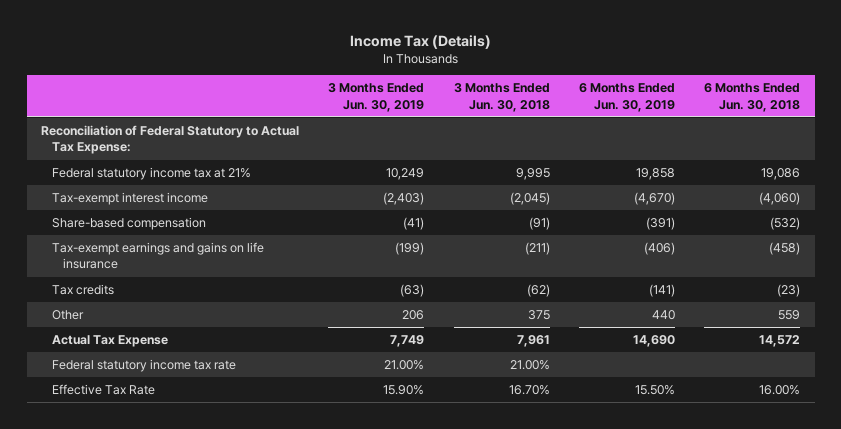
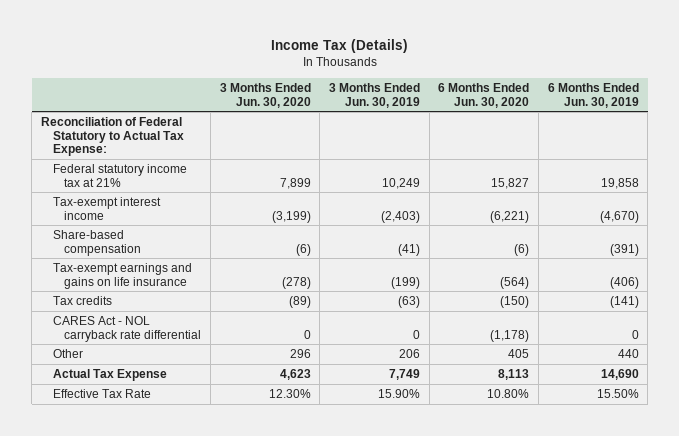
- | 3 Months Ended Jun. 30, 2019 | 3 Months Ended Jun. 30, 2018 | 6 Months Ended Jun. 30, 2019 | 6 Months Ended Jun. 30, 2018
+ | 3 Months Ended Jun. 30, 2020 | 3 Months Ended Jun. 30, 2019 | 6 Months Ended Jun. 30, 2020 | 6 Months Ended Jun. 30, 2019
+ CARES Act - NOL carryback rate differential | 0 | 0 | (1,178) | 0
- Federal statutory income tax rate | 21.00% | 21.00% | |

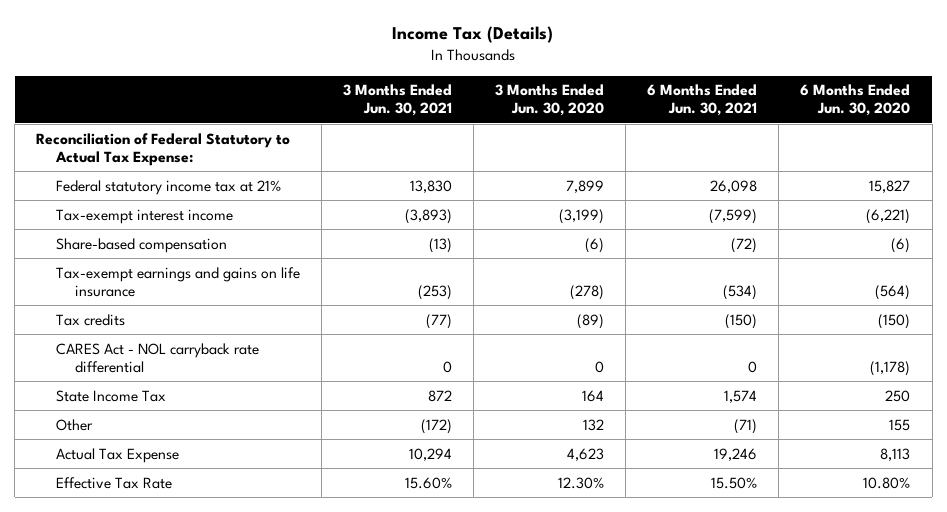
- | 3 Months Ended Jun. 30, 2020 | 3 Months Ended Jun. 30, 2019 | 6 Months Ended Jun. 30, 2020 | 6 Months Ended Jun. 30, 2019
+ | 3 Months Ended Jun. 30, 2021 | 3 Months Ended Jun. 30, 2020 | 6 Months Ended Jun. 30, 2021 | 6 Months Ended Jun. 30, 2020
- Other | 296 | 206 | 405 | 440
+ State Income Tax | 872 | 164 | 1,574 | 250
+ Other | (172) | 132 | (71) | 155

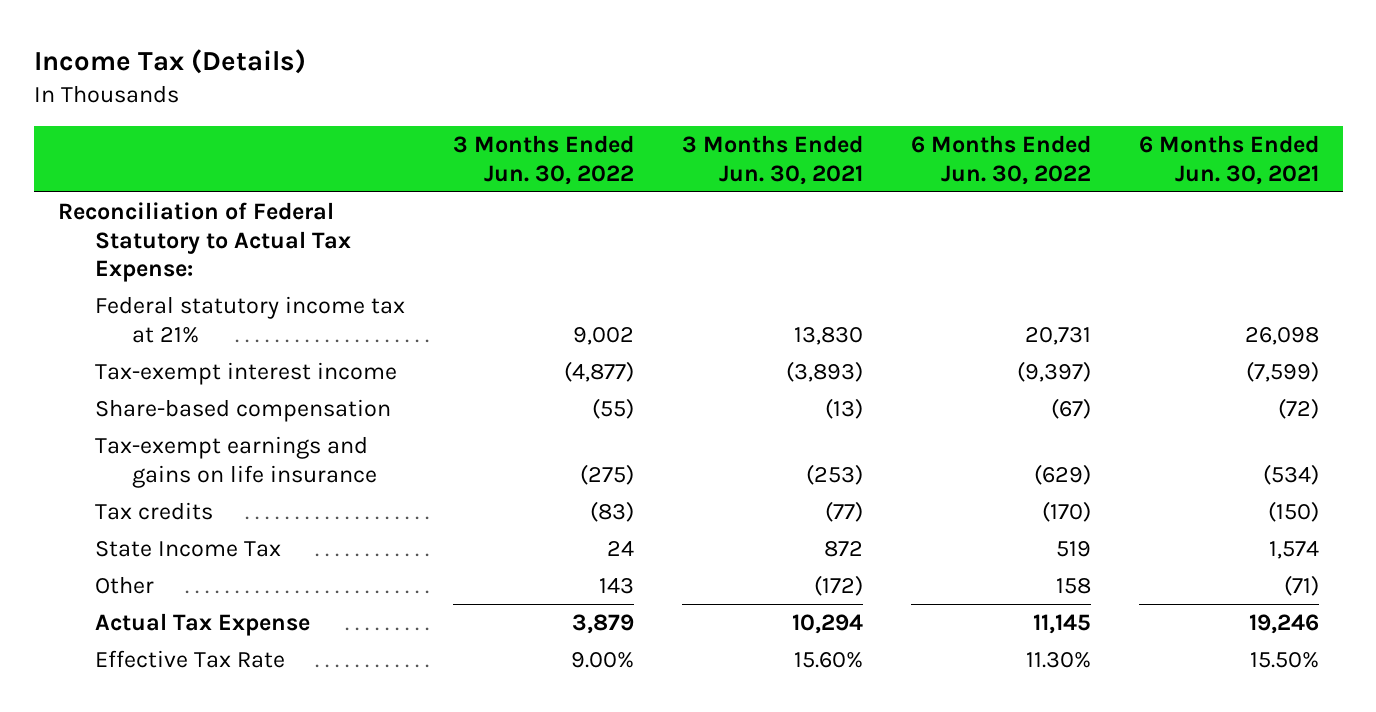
- | 3 Months Ended Jun. 30, 2021 | 3 Months Ended Jun. 30, 2020 | 6 Months Ended Jun. 30, 2021 | 6 Months Ended Jun. 30, 2020
+ | 3 Months Ended Jun. 30, 2022 | 3 Months Ended Jun. 30, 2021 | 6 Months Ended Jun. 30, 2022 | 6 Months Ended Jun. 30, 2021
- CARES Act - NOL carryback rate differential | 0 | 0 | 0 | (1,178)

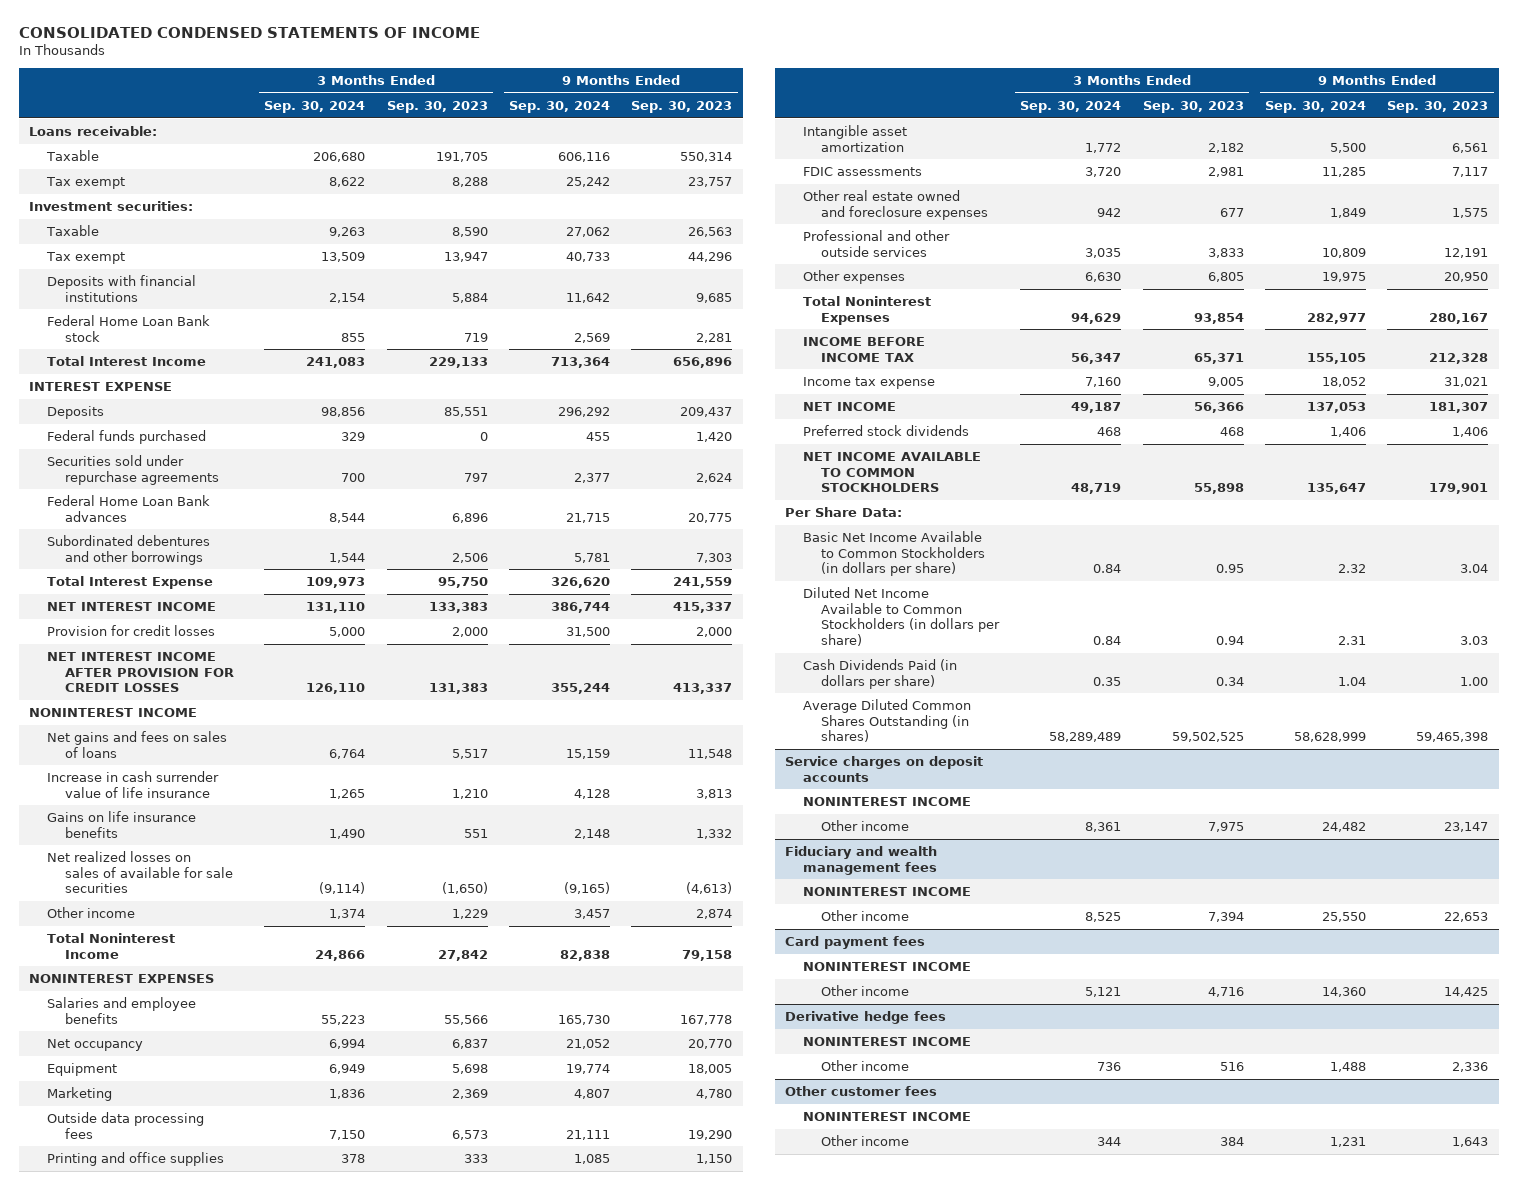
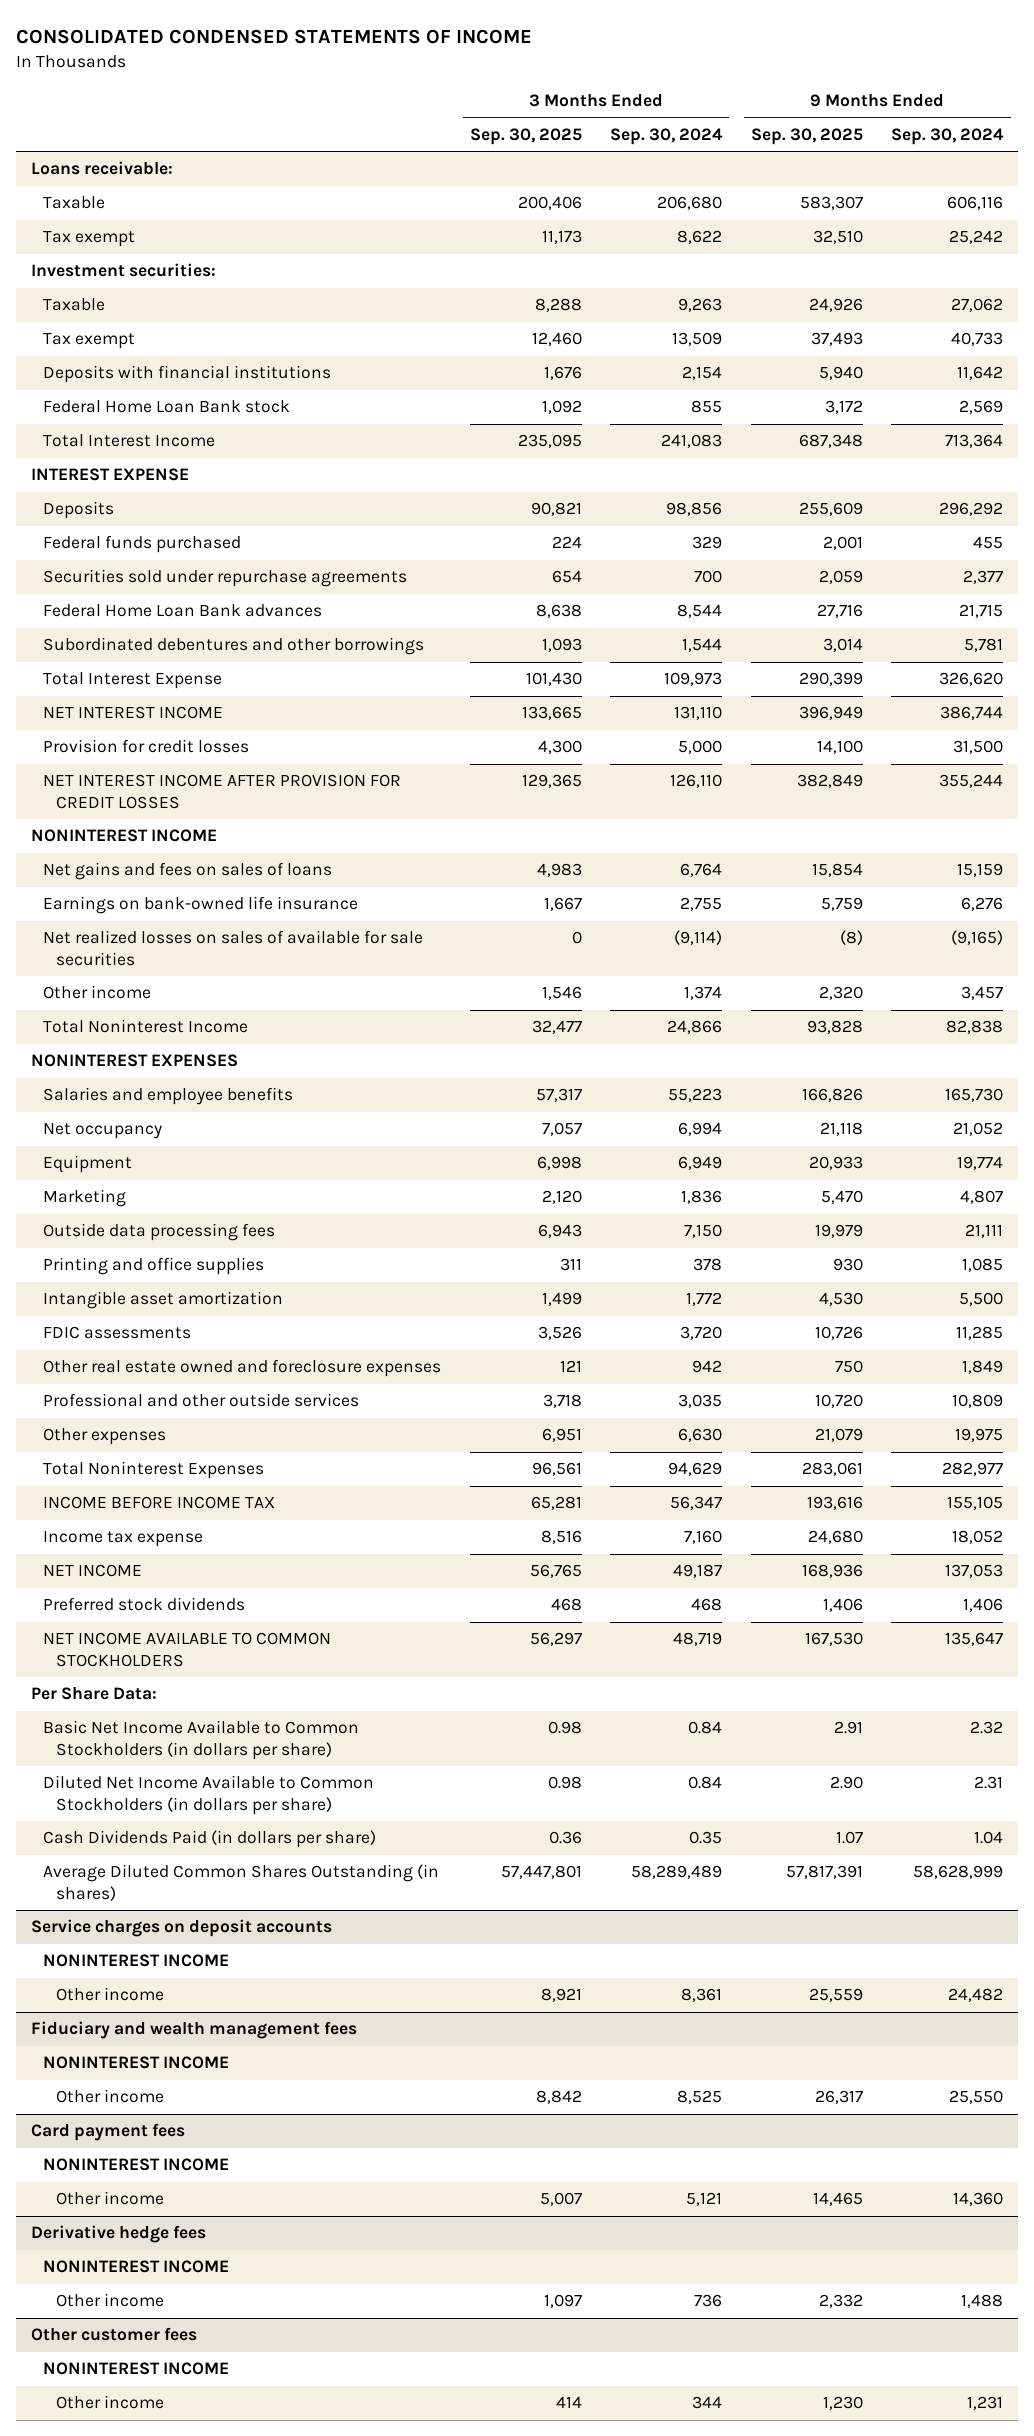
- | 3 Months Ended Sep. 30, 2024 | 3 Months Ended Sep. 30, 2023 | 9 Months Ended Sep. 30, 2024 | 9 Months Ended Sep. 30, 2023
+ | 3 Months Ended Sep. 30, 2025 | 3 Months Ended Sep. 30, 2024 | 9 Months Ended Sep. 30, 2025 | 9 Months Ended Sep. 30, 2024
- Increase in cash surrender value of life insurance | 1,265 | 1,210 | 4,128 | 3,813
- Gains on life insurance benefits | 1,490 | 551 | 2,148 | 1,332
+ Earnings on bank-owned life insurance | 1,667 | 2,755 | 5,759 | 6,276

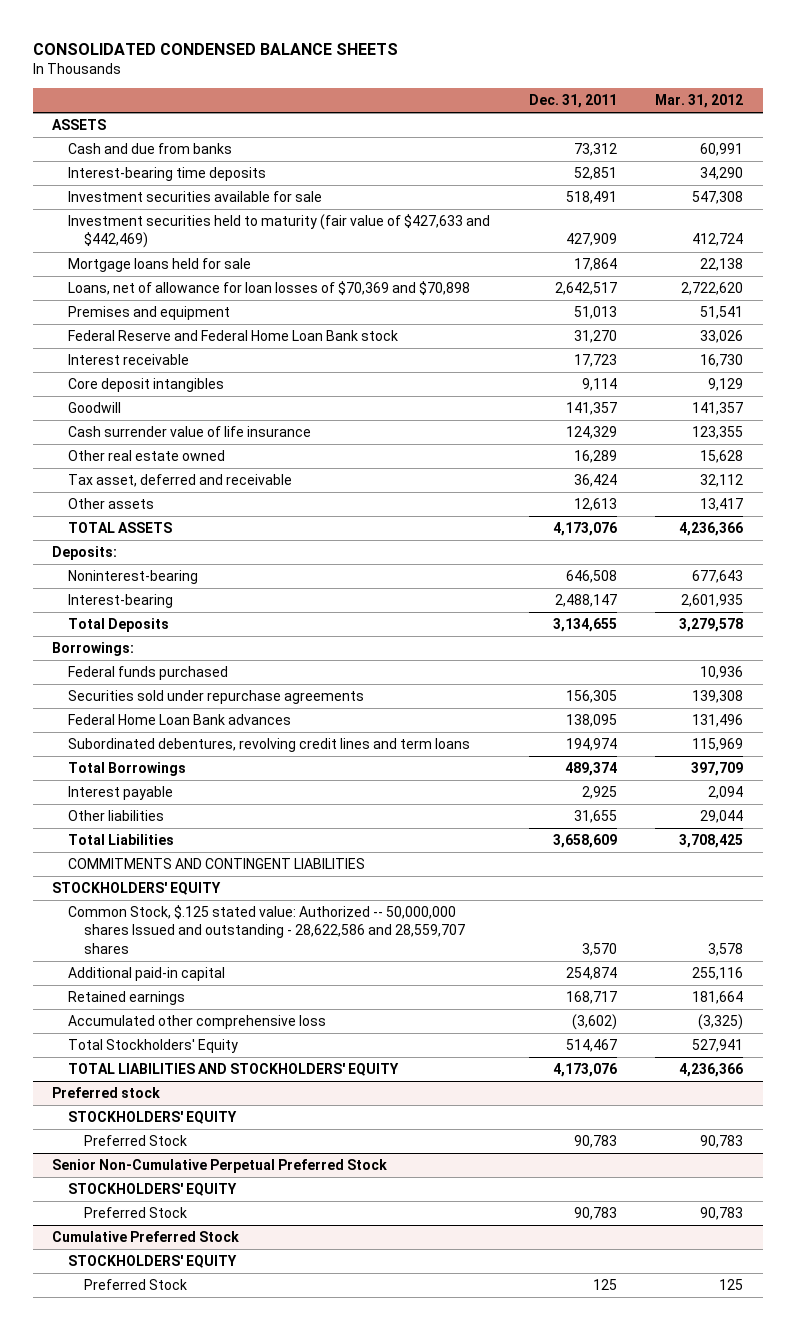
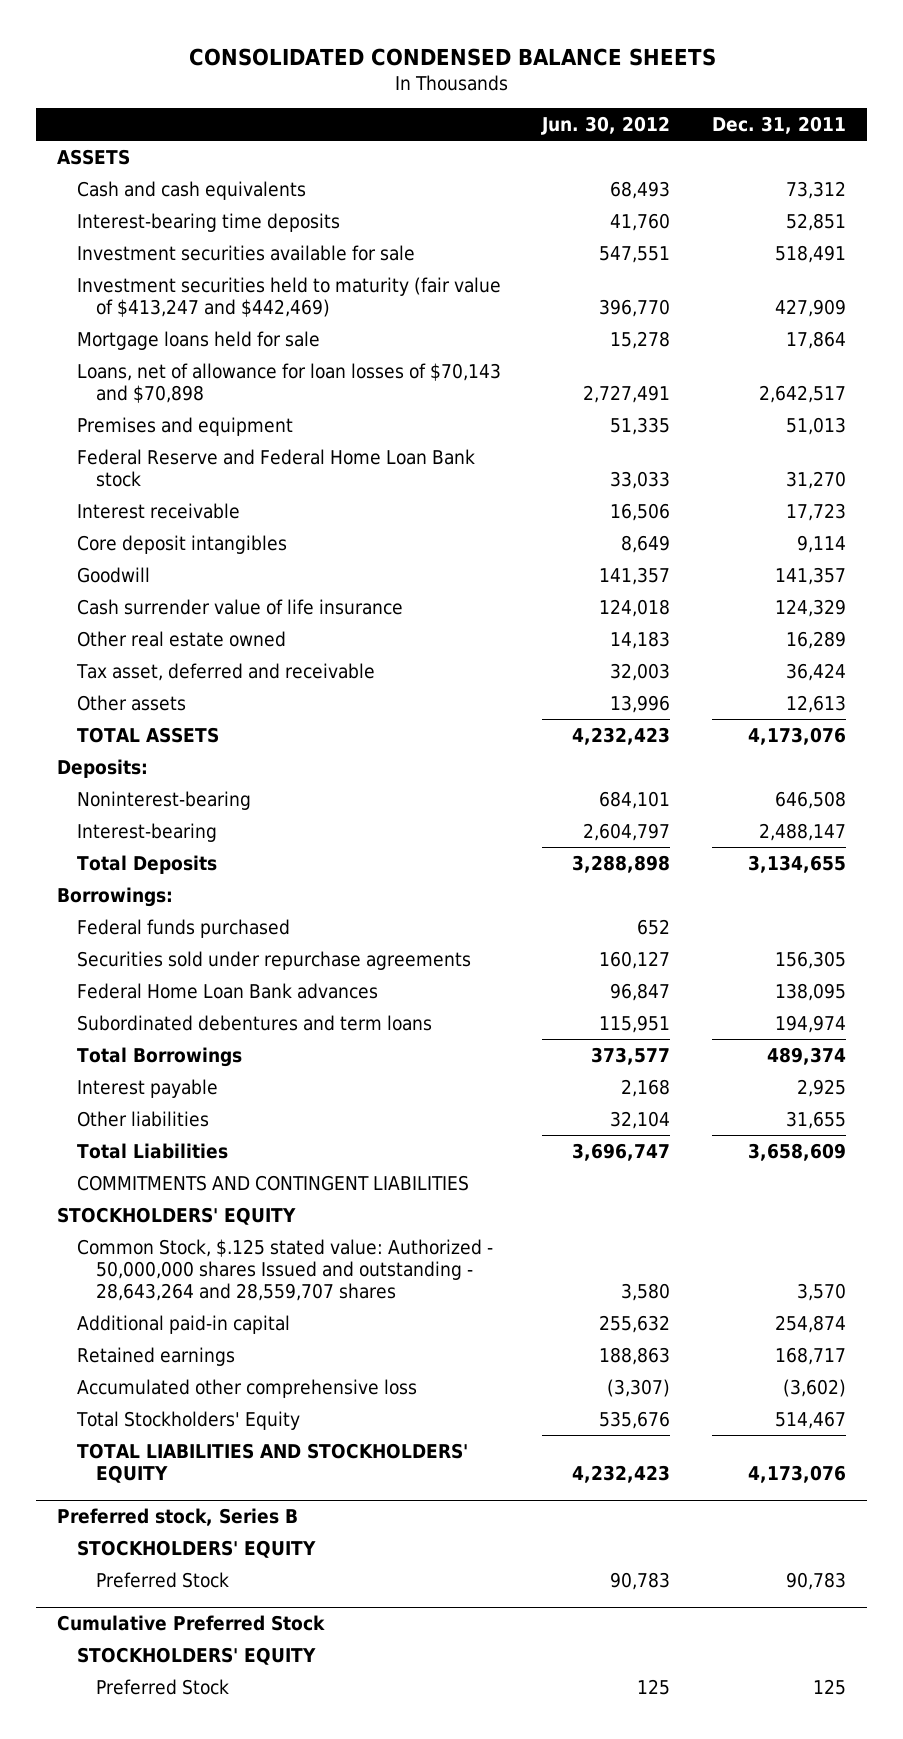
- | Dec. 31, 2011 | Mar. 31, 2012
+ | Jun. 30, 2012 | Dec. 31, 2011
- Cash and due from banks | 73,312 | 60,991
+ Cash and cash equivalents | 68,493 | 73,312
- Investment securities held to maturity (fair value of $427,633 and $442,469) | 427,909 | 412,724
+ Investment securities held to maturity (fair value of $413,247 and $442,469) | 396,770 | 427,909
- Loans, net of allowance for loan losses of $70,369 and $70,898 | 2,642,517 | 2,722,620
+ Loans, net of allowance for loan losses of $70,143 and $70,898 | 2,727,491 | 2,642,517
- Subordinated debentures, revolving credit lines and term loans | 194,974 | 115,969
+ Subordinated debentures and term loans | 115,951 | 194,974
- Common Stock, $.125 stated value: Authorized -- 50,000,000 shares Issued and outstanding - 28,622,586 and 28,559,707 shares | 3,570 | 3,578
+ Common Stock, $.125 stated value: Authorized - 50,000,000 shares Issued and outstanding - 28,643,264 and 28,559,707 shares | 3,580 | 3,570
- Preferred stock
- STOCKHOLDERS' EQUITY
- Preferred Stock | 90,783 | 90,783
- Senior Non-Cumulative Perpetual Preferred Stock
+ Preferred stock, Series B

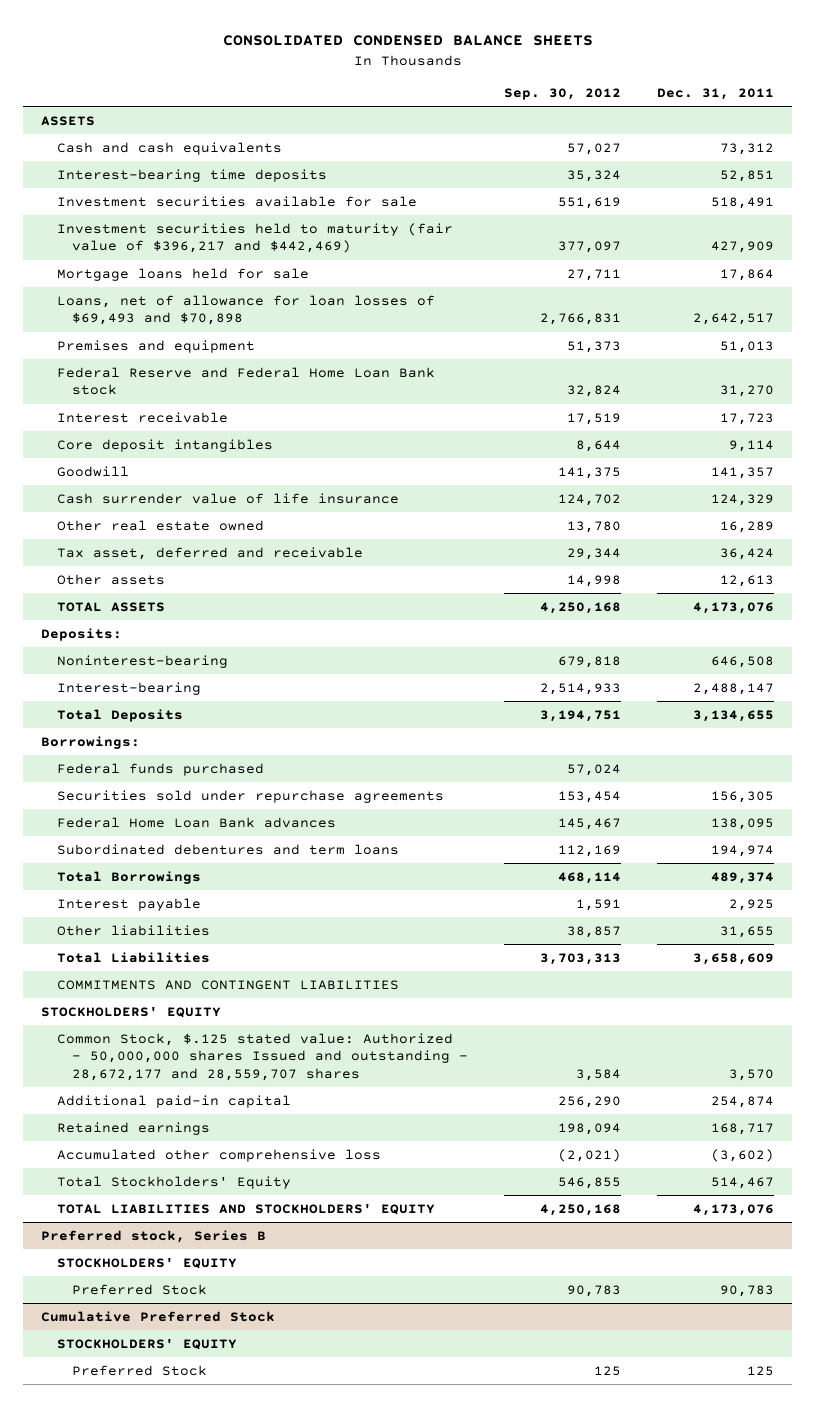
- | Jun. 30, 2012 | Dec. 31, 2011
+ | Sep. 30, 2012 | Dec. 31, 2011
- Investment securities held to maturity (fair value of $413,247 and $442,469) | 396,770 | 427,909
+ Investment securities held to maturity (fair value of $396,217 and $442,469) | 377,097 | 427,909
- Loans, net of allowance for loan losses of $70,143 and $70,898 | 2,727,491 | 2,642,517
+ Loans, net of allowance for loan losses of $69,493 and $70,898 | 2,766,831 | 2,642,517
- Common Stock, $.125 stated value: Authorized - 50,000,000 shares Issued and outstanding - 28,643,264 and 28,559,707 shares | 3,580 | 3,570
+ Common Stock, $.125 stated value: Authorized - 50,000,000 shares Issued and outstanding - 28,672,177 and 28,559,707 shares | 3,584 | 3,570

